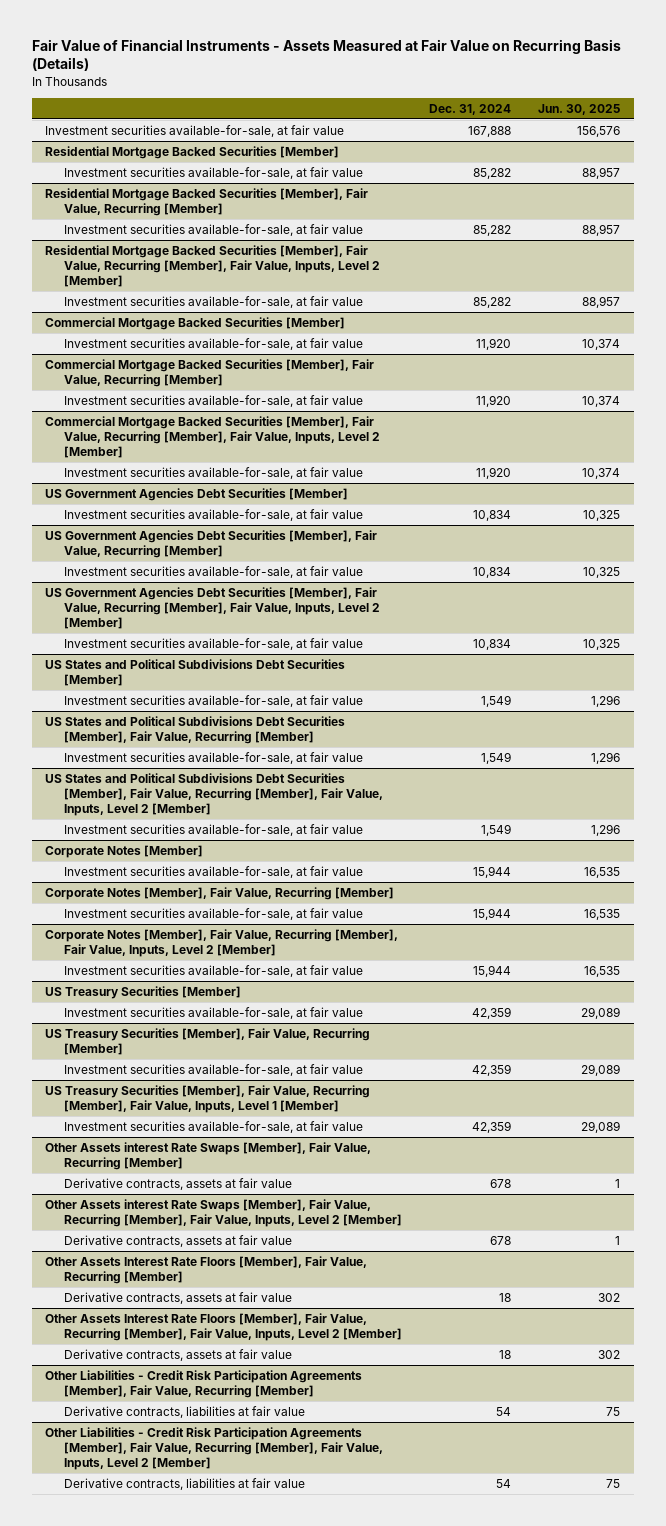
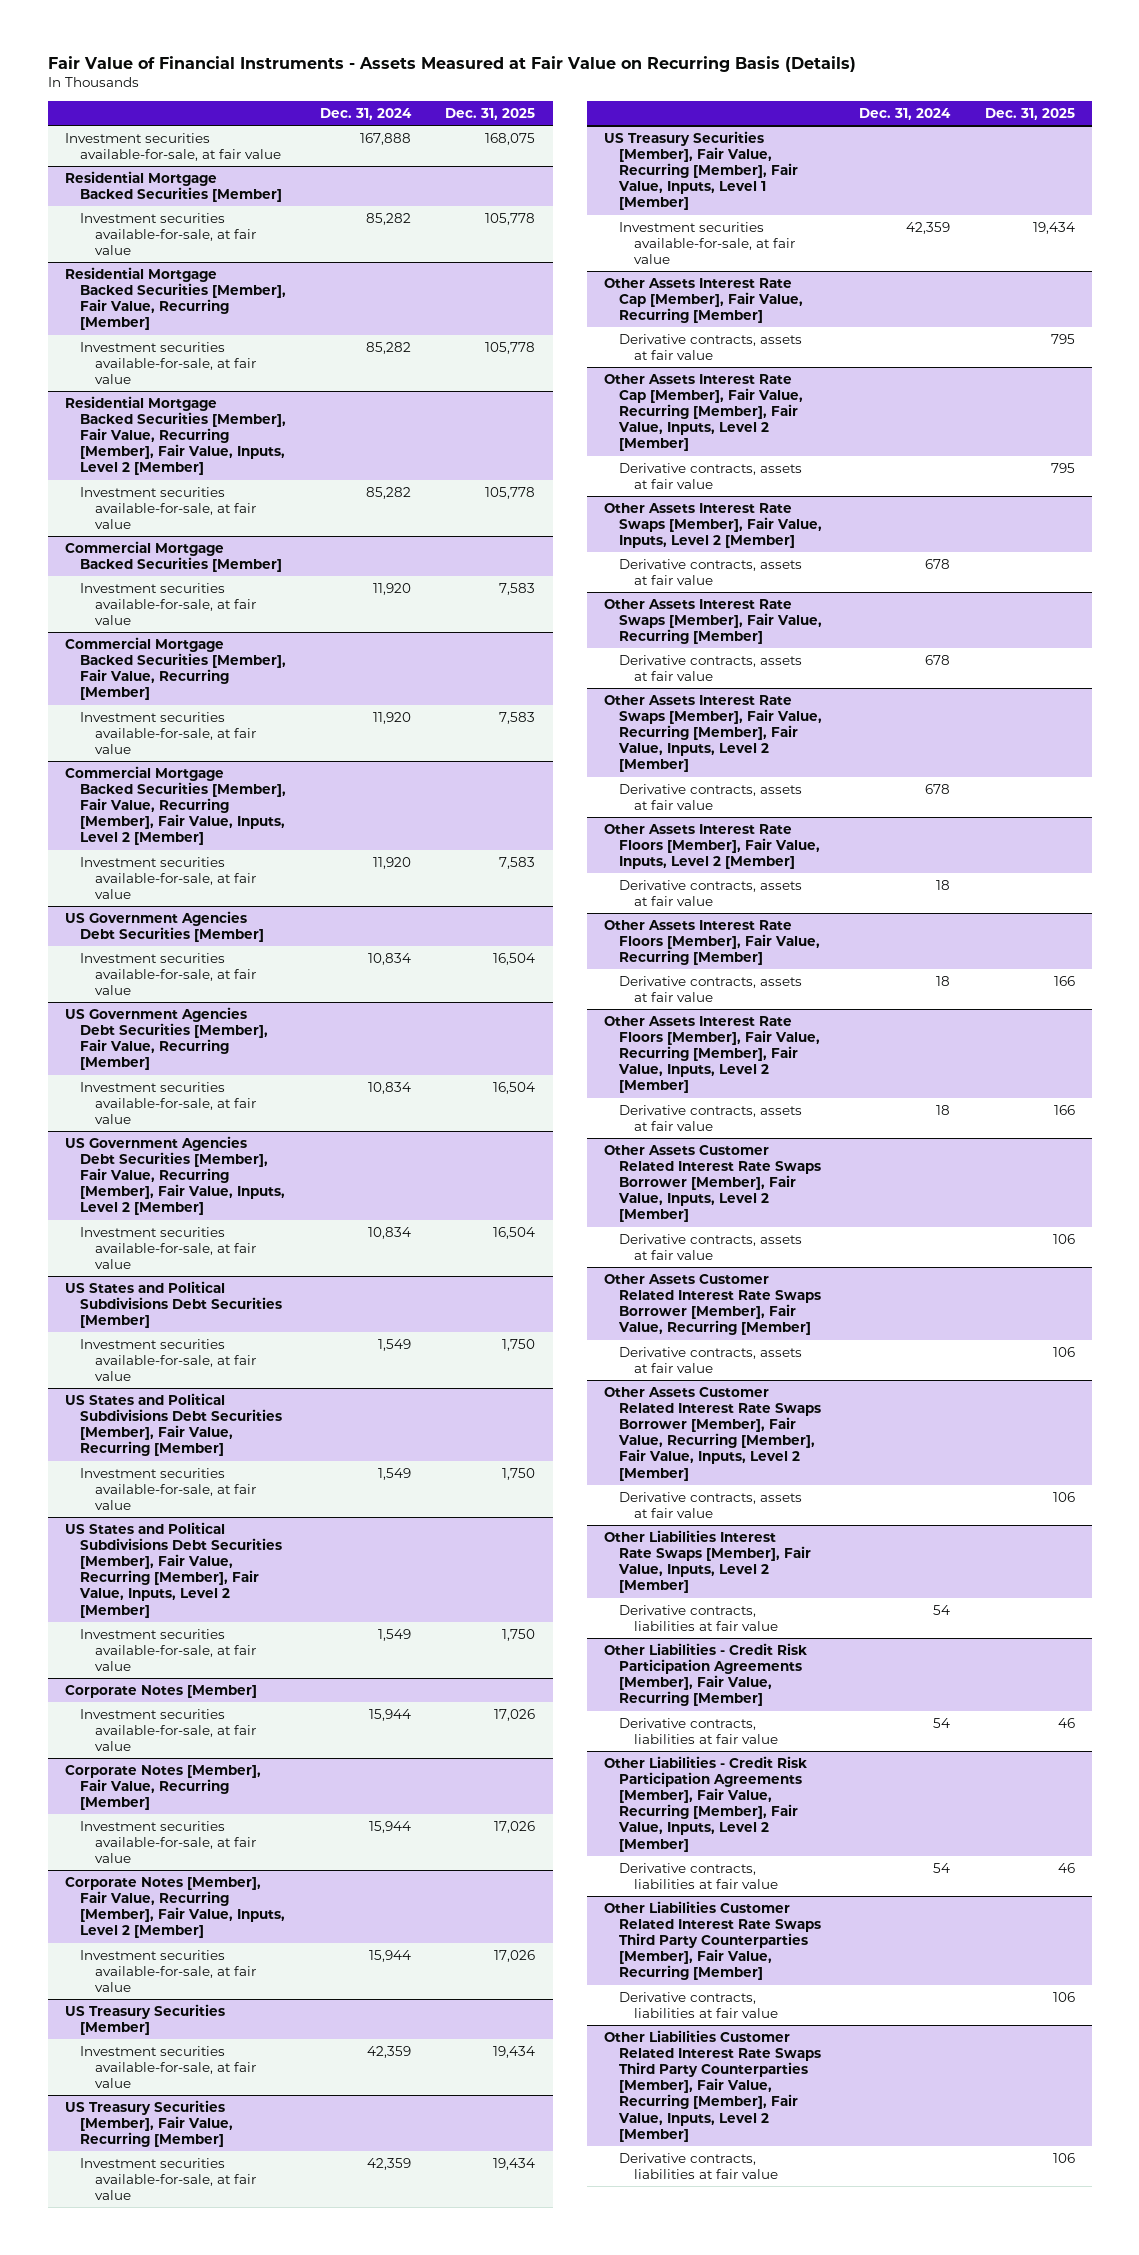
- | Dec. 31, 2024 | Jun. 30, 2025
+ | Dec. 31, 2024 | Dec. 31, 2025
- Other Assets interest Rate Swaps [Member], Fair Value, Recurring [Member]
+ Other Assets Interest Rate Cap [Member], Fair Value, Recurring [Member]
+ Derivative contracts, assets at fair value | | 795
+ Other Assets Interest Rate Cap [Member], Fair Value, Recurring [Member], Fair Value, Inputs, Level 2 [Member]
+ Derivative contracts, assets at fair value | | 795
+ Other Assets Interest Rate Swaps [Member], Fair Value, Inputs, Level 2 [Member]
- Other Assets interest Rate Swaps [Member], Fair Value, Recurring [Member], Fair Value, Inputs, Level 2 [Member]
+ Other Assets Interest Rate Swaps [Member], Fair Value, Recurring [Member]
+ Other Assets Interest Rate Swaps [Member], Fair Value, Recurring [Member], Fair Value, Inputs, Level 2 [Member]
+ Derivative contracts, assets at fair value | 678 |
+ Other Assets Interest Rate Floors [Member], Fair Value, Inputs, Level 2 [Member]
+ Derivative contracts, assets at fair value | 18 |
+ Other Assets Customer Related Interest Rate Swaps Borrower [Member], Fair Value, Inputs, Level 2 [Member]
+ Derivative contracts, assets at fair value | | 106
+ Other Assets Customer Related Interest Rate Swaps Borrower [Member], Fair Value, Recurring [Member]
+ Derivative contracts, assets at fair value | | 106
+ Other Assets Customer Related Interest Rate Swaps Borrower [Member], Fair Value, Recurring [Member], Fair Value, Inputs, Level 2 [Member]
+ Derivative contracts, assets at fair value | | 106
+ Other Liabilities Interest Rate Swaps [Member], Fair Value, Inputs, Level 2 [Member]
+ Derivative contracts, liabilities at fair value | 54 |
+ Other Liabilities Customer Related Interest Rate Swaps Third Party Counterparties [Member], Fair Value, Recurring [Member]
+ Derivative contracts, liabilities at fair value | | 106
+ Other Liabilities Customer Related Interest Rate Swaps Third Party Counterparties [Member], Fair Value, Recurring [Member], Fair Value, Inputs, Level 2 [Member]
+ Derivative contracts, liabilities at fair value | | 106

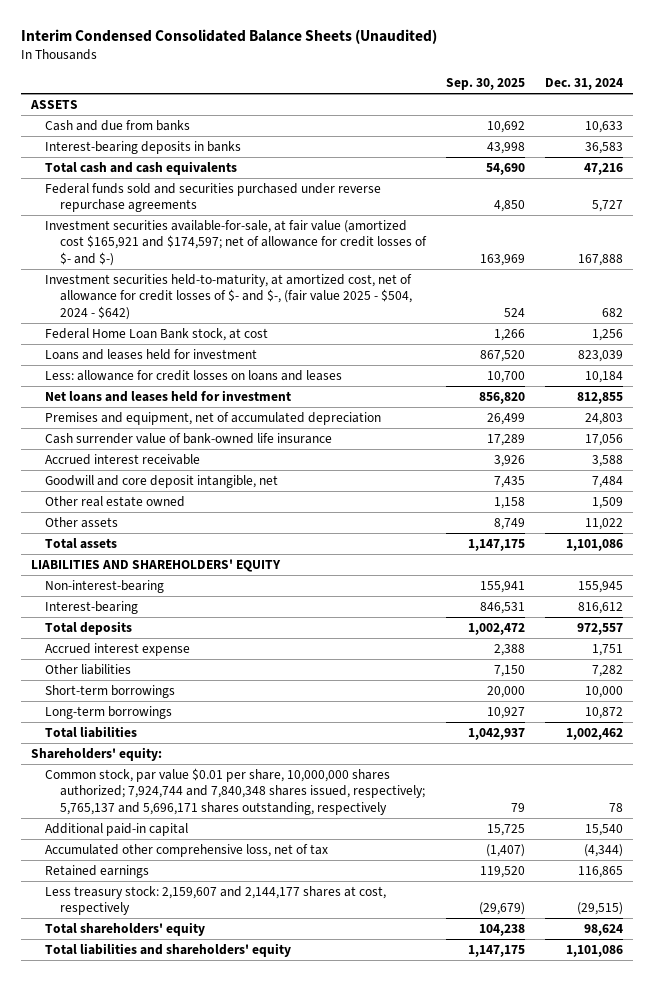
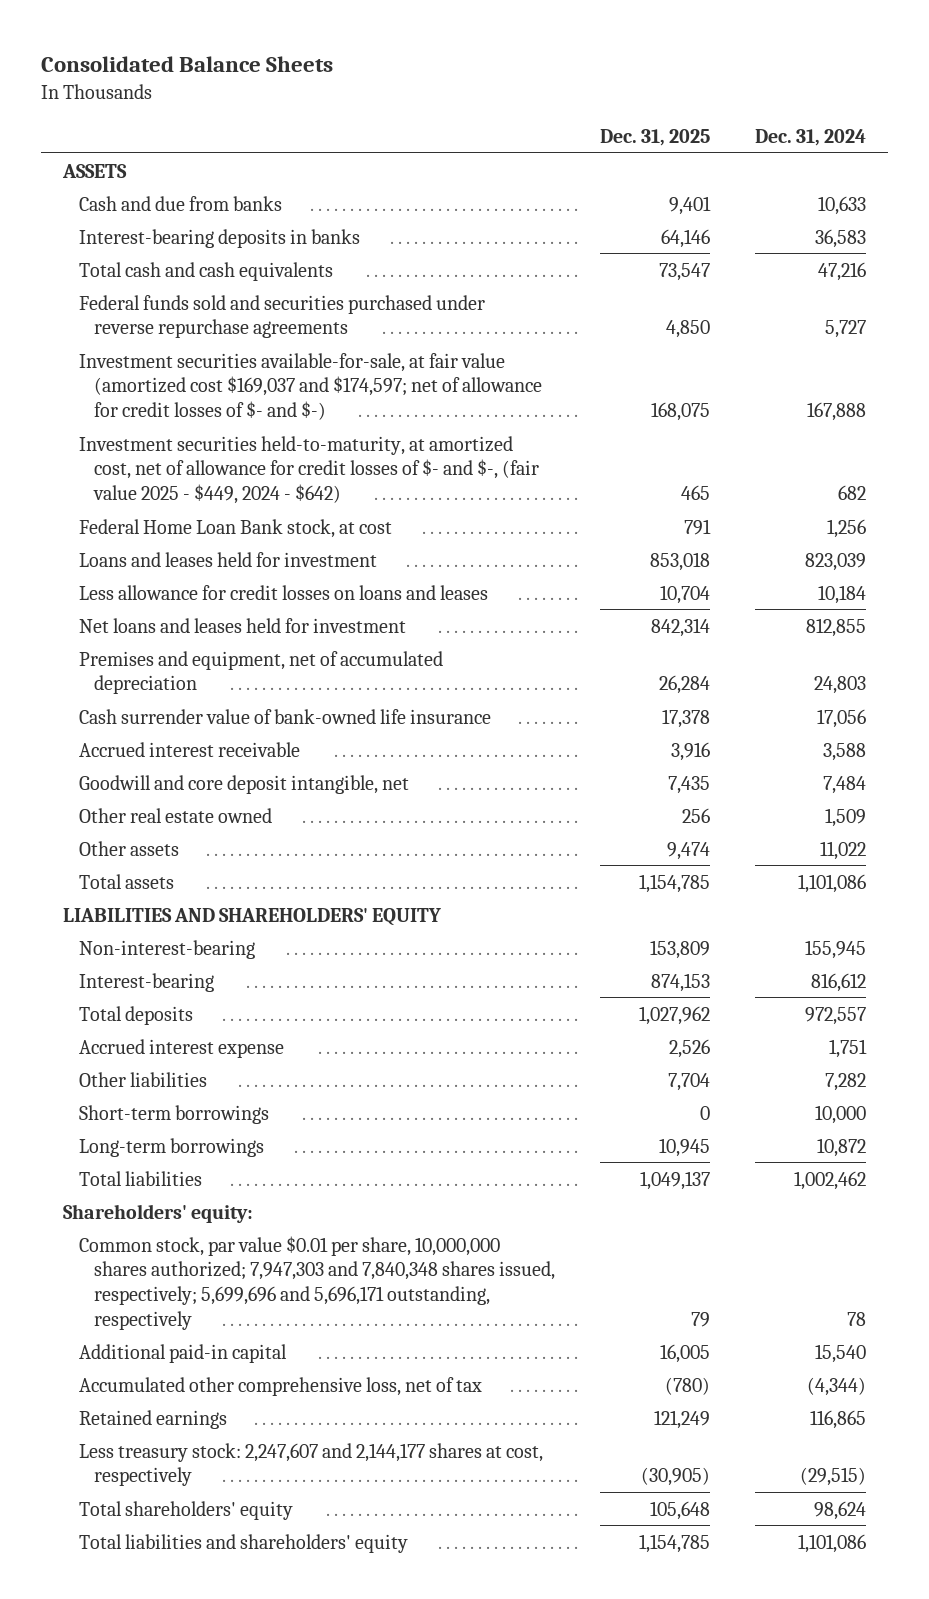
- Interim Condensed Consolidated Balance Sheets (Unaudited)
+ Consolidated Balance Sheets
- | Sep. 30, 2025 | Dec. 31, 2024
+ | Dec. 31, 2025 | Dec. 31, 2024
- Investment securities available-for-sale, at fair value (amortized cost $165,921 and $174,597; net of allowance for credit losses of $- and $-) | 163,969 | 167,888
- Investment securities held-to-maturity, at amortized cost, net of allowance for credit losses of $- and $-, (fair value 2025 - $504, 2024 - $642) | 524 | 682
+ Investment securities available-for-sale, at fair value (amortized cost $169,037 and $174,597; net of allowance for credit losses of $- and $-) | 168,075 | 167,888
+ Investment securities held-to-maturity, at amortized cost, net of allowance for credit losses of $- and $-, (fair value 2025 - $449, 2024 - $642) | 465 | 682
- Less: allowance for credit losses on loans and leases | 10,700 | 10,184
+ Less allowance for credit losses on loans and leases | 10,704 | 10,184
- Common stock, par value $0.01 per share, 10,000,000 shares authorized; 7,924,744 and 7,840,348 shares issued, respectively; 5,765,137 and 5,696,171 shares outstanding, respectively | 79 | 78
+ Common stock, par value $0.01 per share, 10,000,000 shares authorized; 7,947,303 and 7,840,348 shares issued, respectively; 5,699,696 and 5,696,171 outstanding, respectively | 79 | 78
- Less treasury stock: 2,159,607 and 2,144,177 shares at cost, respectively | (29,679) | (29,515)
+ Less treasury stock: 2,247,607 and 2,144,177 shares at cost, respectively | (30,905) | (29,515)

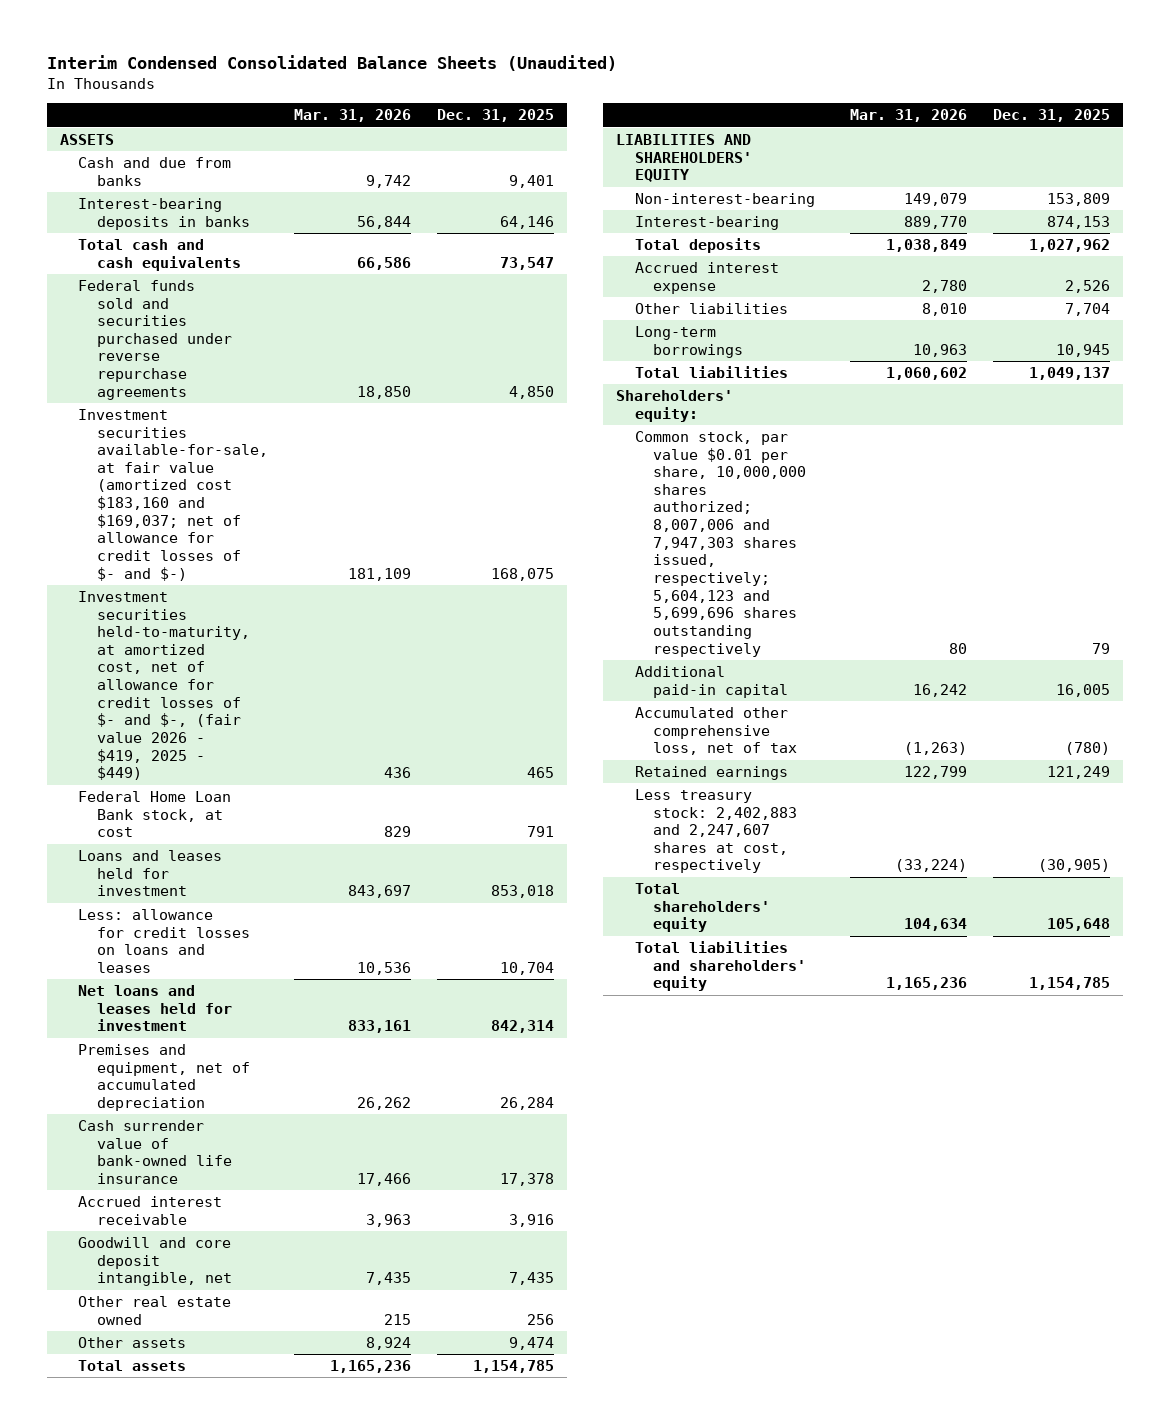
- Consolidated Balance Sheets
+ Interim Condensed Consolidated Balance Sheets (Unaudited)
- | Dec. 31, 2025 | Dec. 31, 2024
+ | Mar. 31, 2026 | Dec. 31, 2025
- Investment securities available-for-sale, at fair value (amortized cost $169,037 and $174,597; net of allowance for credit losses of $- and $-) | 168,075 | 167,888
- Investment securities held-to-maturity, at amortized cost, net of allowance for credit losses of $- and $-, (fair value 2025 - $449, 2024 - $642) | 465 | 682
+ Investment securities available-for-sale, at fair value (amortized cost $183,160 and $169,037; net of allowance for credit losses of $- and $-) | 181,109 | 168,075
+ Investment securities held-to-maturity, at amortized cost, net of allowance for credit losses of $- and $-, (fair value 2026 - $419, 2025 - $449) | 436 | 465
- Less allowance for credit losses on loans and leases | 10,704 | 10,184
+ Less: allowance for credit losses on loans and leases | 10,536 | 10,704
- Short-term borrowings | 0 | 10,000
- Common stock, par value $0.01 per share, 10,000,000 shares authorized; 7,947,303 and 7,840,348 shares issued, respectively; 5,699,696 and 5,696,171 outstanding, respectively | 79 | 78
+ Common stock, par value $0.01 per share, 10,000,000 shares authorized; 8,007,006 and 7,947,303 shares issued, respectively; 5,604,123 and 5,699,696 shares outstanding respectively | 80 | 79
- Less treasury stock: 2,247,607 and 2,144,177 shares at cost, respectively | (30,905) | (29,515)
+ Less treasury stock: 2,402,883 and 2,247,607 shares at cost, respectively | (33,224) | (30,905)

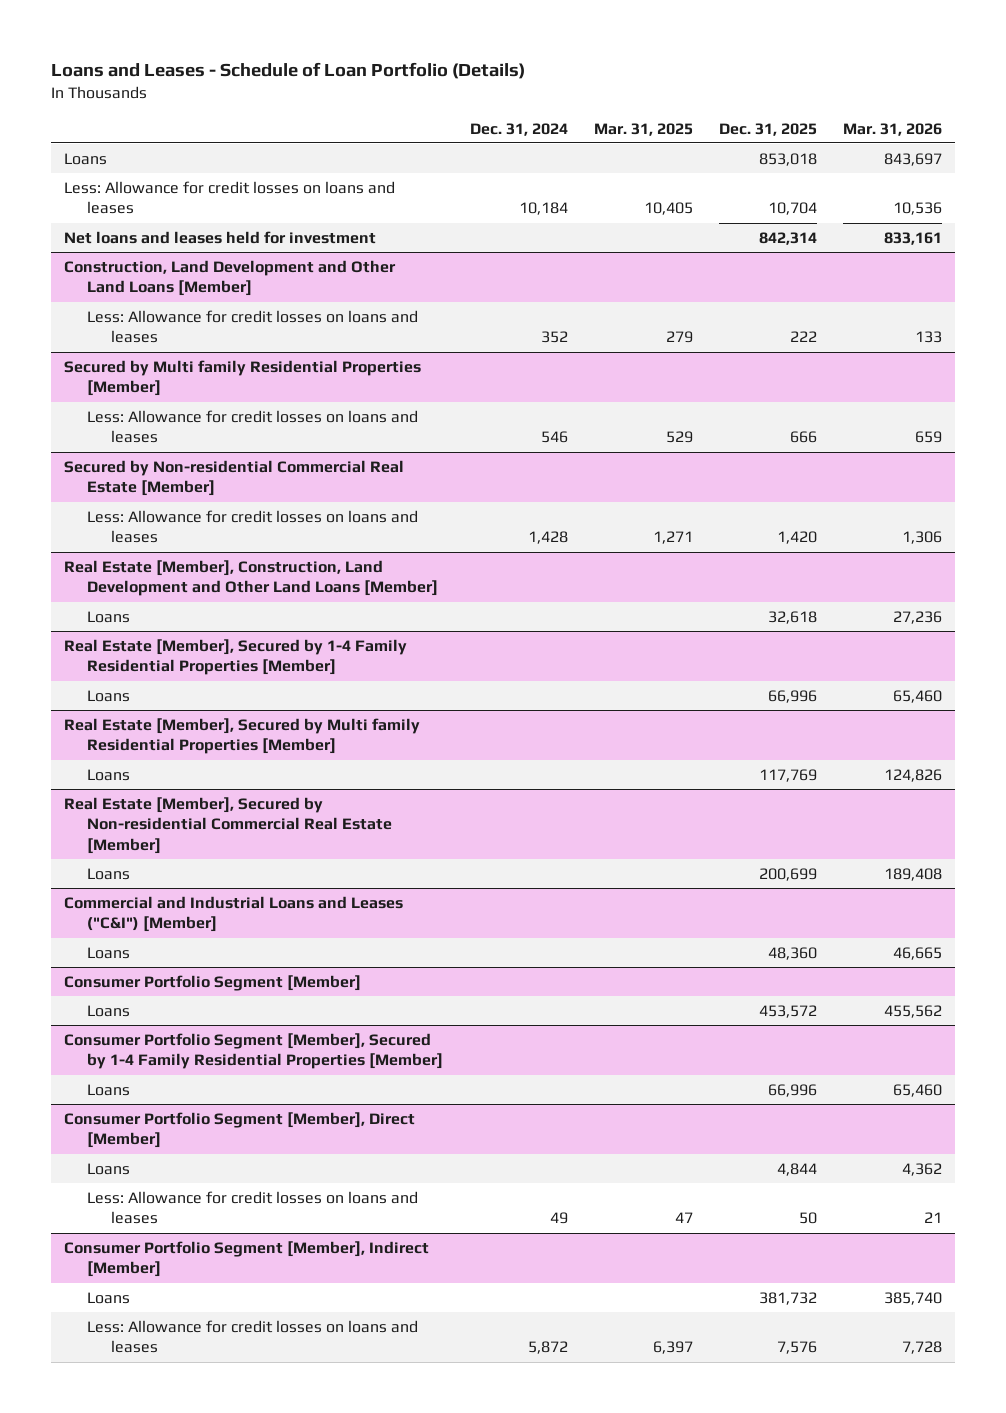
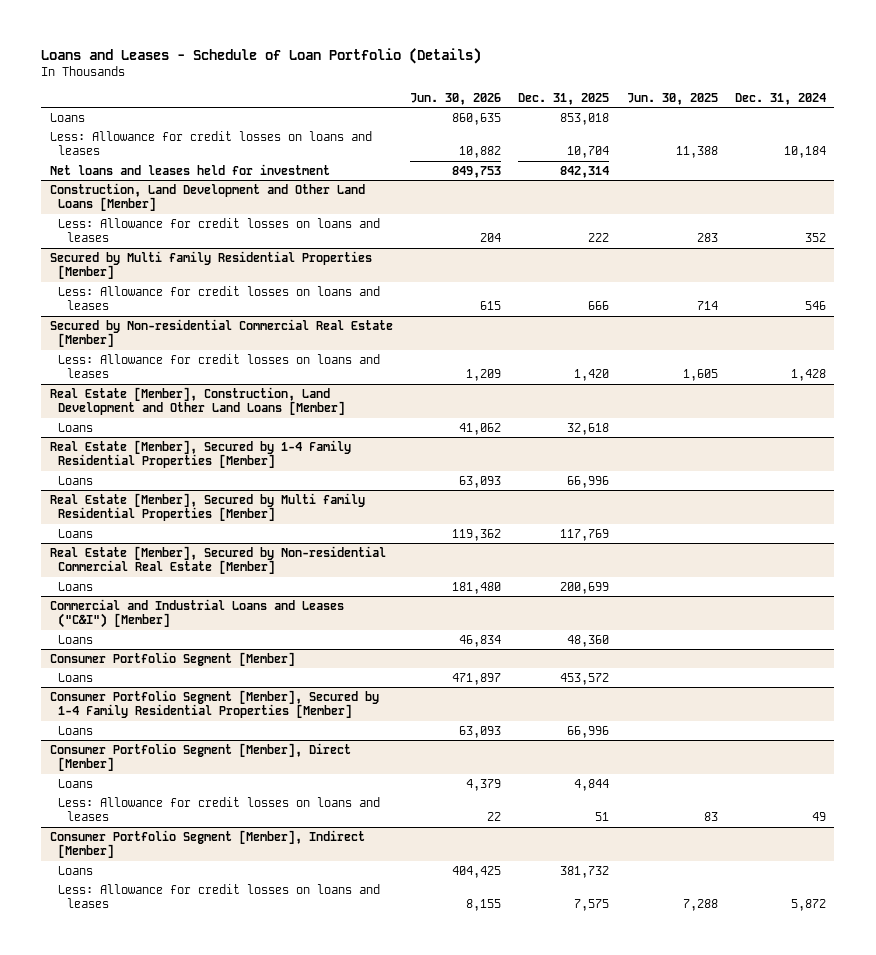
- | Dec. 31, 2024 | Mar. 31, 2025 | Dec. 31, 2025 | Mar. 31, 2026
+ | Jun. 30, 2026 | Dec. 31, 2025 | Jun. 30, 2025 | Dec. 31, 2024
@ Consumer Portfolio Segment [Member], Direct [Member]
- Less: Allowance for credit losses on loans and leases | 49 | 47 | 50 | 21
+ Less: Allowance for credit losses on loans and leases | 22 | 51 | 83 | 49
@ Consumer Portfolio Segment [Member], Indirect [Member]
- Less: Allowance for credit losses on loans and leases | 5,872 | 6,397 | 7,576 | 7,728
+ Less: Allowance for credit losses on loans and leases | 8,155 | 7,575 | 7,288 | 5,872

